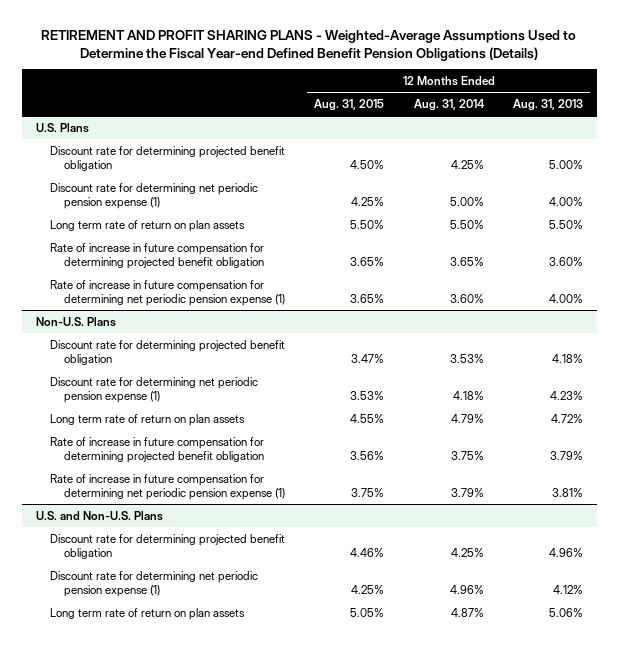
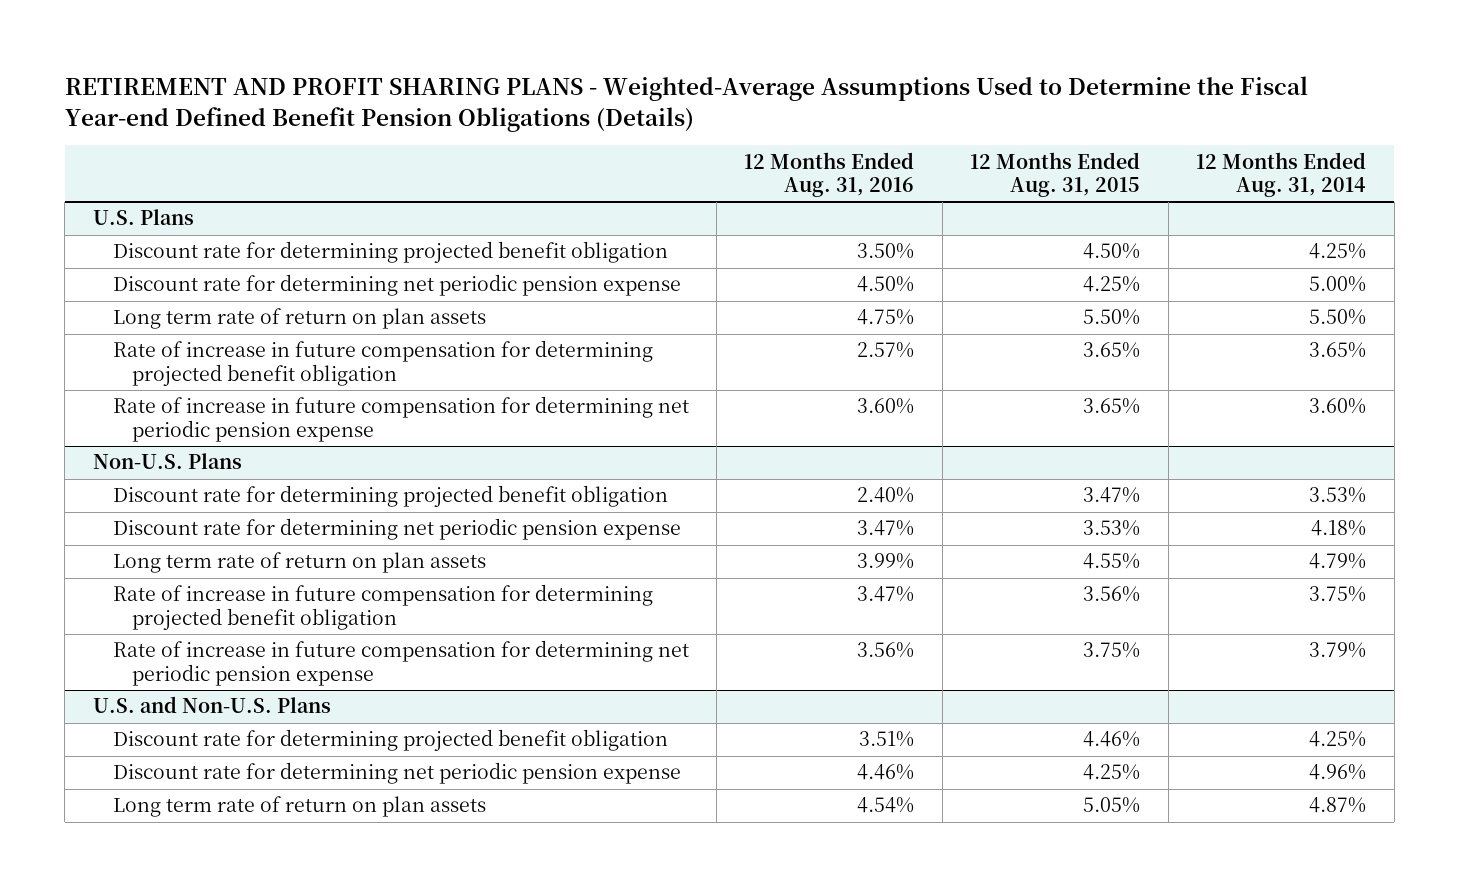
- | 12 Months Ended Aug. 31, 2015 | 12 Months Ended Aug. 31, 2014 | 12 Months Ended Aug. 31, 2013
+ | 12 Months Ended Aug. 31, 2016 | 12 Months Ended Aug. 31, 2015 | 12 Months Ended Aug. 31, 2014
@ U.S. Plans
- Discount rate for determining net periodic pension expense (1) | 4.25% | 5.00% | 4.00%
+ Discount rate for determining net periodic pension expense | 4.50% | 4.25% | 5.00%
- Rate of increase in future compensation for determining net periodic pension expense (1) | 3.65% | 3.60% | 4.00%
+ Rate of increase in future compensation for determining net periodic pension expense | 3.60% | 3.65% | 3.60%
@ Non-U.S. Plans
- Discount rate for determining net periodic pension expense (1) | 3.53% | 4.18% | 4.23%
+ Discount rate for determining net periodic pension expense | 3.47% | 3.53% | 4.18%
- Rate of increase in future compensation for determining net periodic pension expense (1) | 3.75% | 3.79% | 3.81%
+ Rate of increase in future compensation for determining net periodic pension expense | 3.56% | 3.75% | 3.79%
@ U.S. and Non-U.S. Plans
- Discount rate for determining net periodic pension expense (1) | 4.25% | 4.96% | 4.12%
+ Discount rate for determining net periodic pension expense | 4.46% | 4.25% | 4.96%

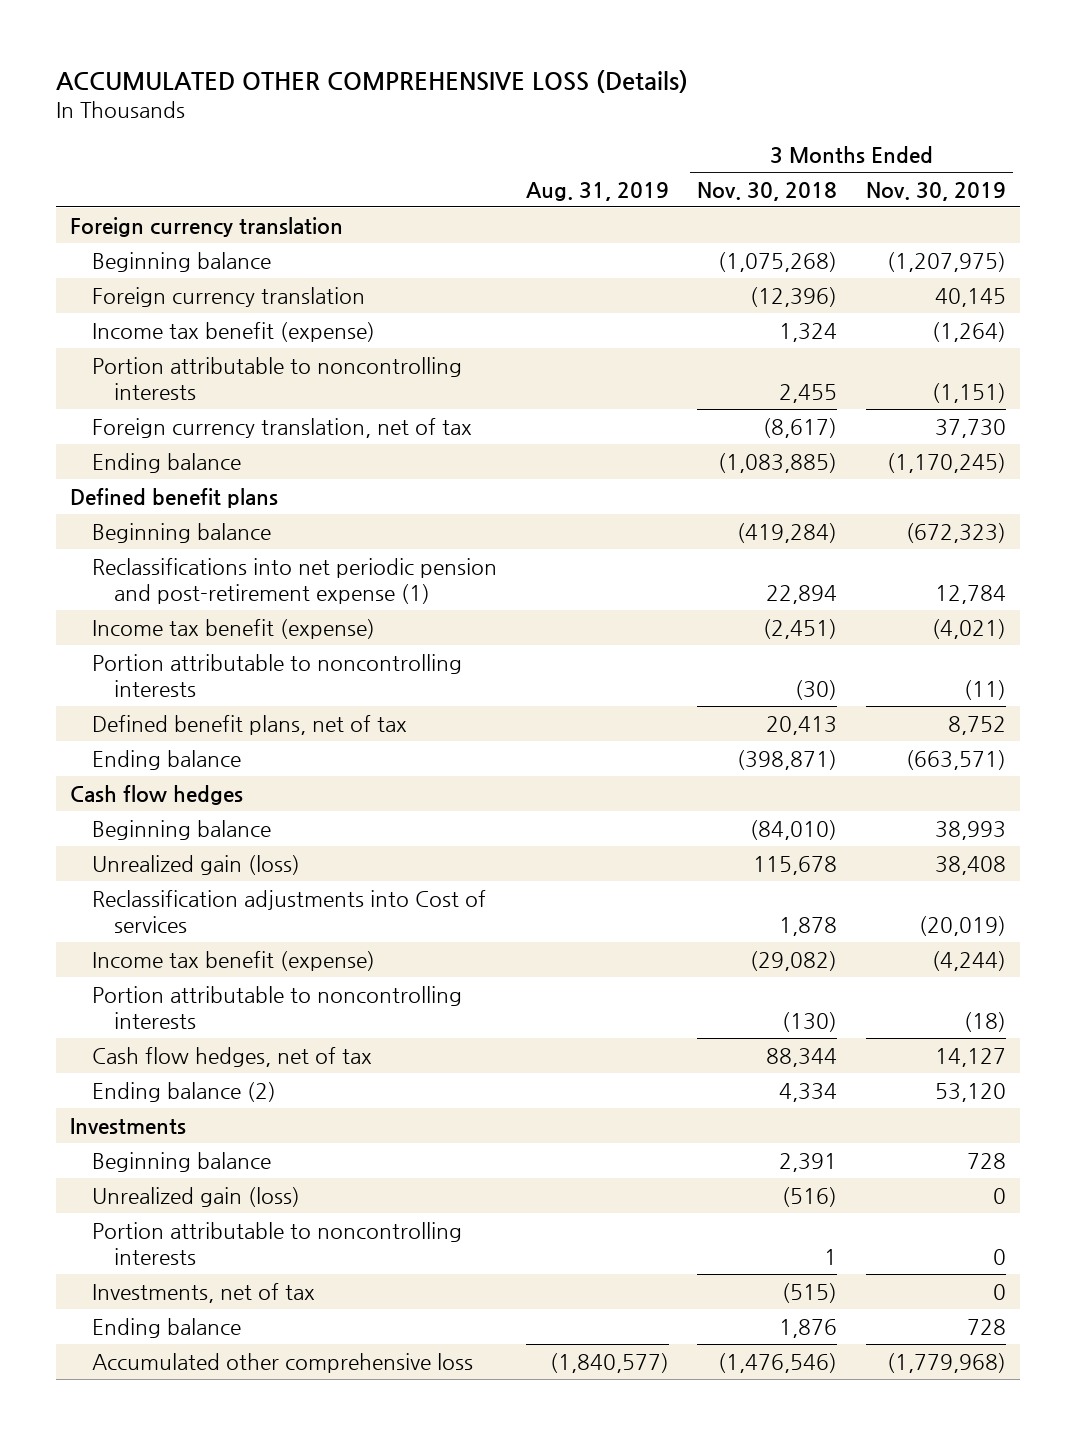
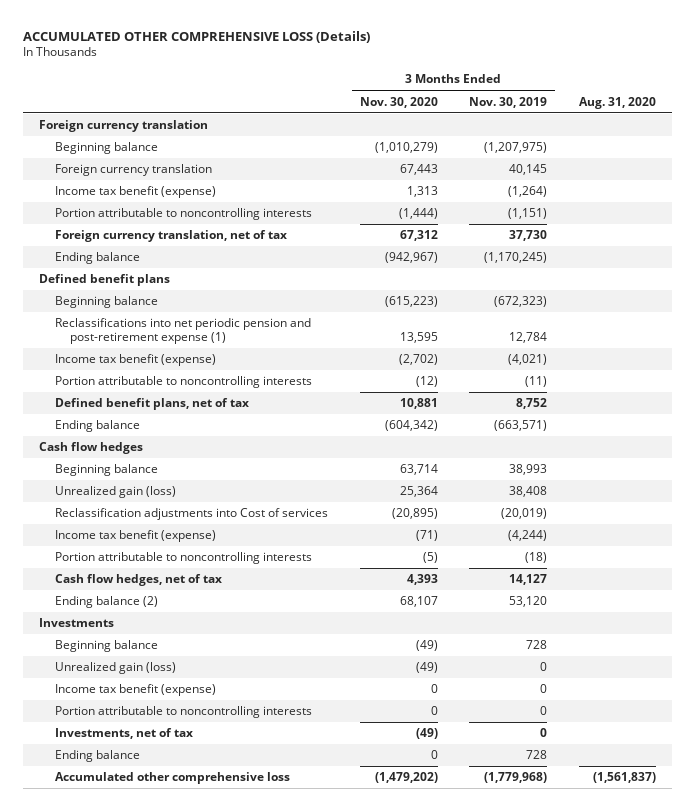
- | Aug. 31, 2019 | 3 Months Ended Nov. 30, 2018 | 3 Months Ended Nov. 30, 2019
+ | 3 Months Ended Nov. 30, 2020 | 3 Months Ended Nov. 30, 2019 | Aug. 31, 2020
+ Income tax benefit (expense) | 0 | 0 |

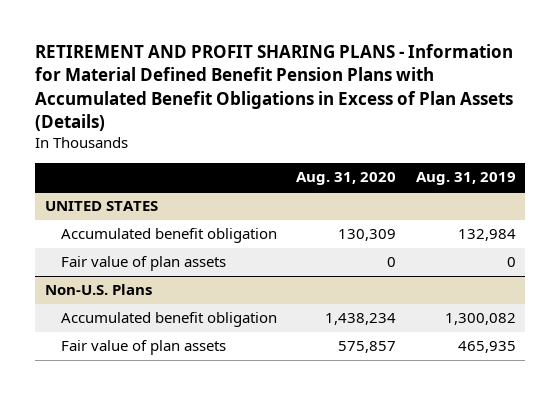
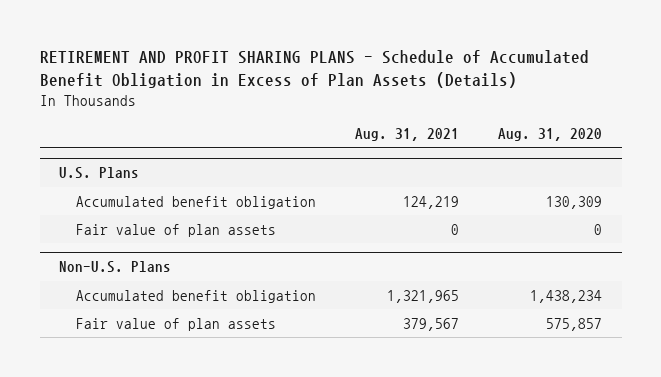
- RETIREMENT AND PROFIT SHARING PLANS - Information for Material Defined Benefit Pension Plans with Accumulated Benefit Obligations in Excess of Plan Assets (Details)
+ RETIREMENT AND PROFIT SHARING PLANS - Schedule of Accumulated Benefit Obligation in Excess of Plan Assets (Details)
- | Aug. 31, 2020 | Aug. 31, 2019
+ | Aug. 31, 2021 | Aug. 31, 2020
- UNITED STATES
+ U.S. Plans

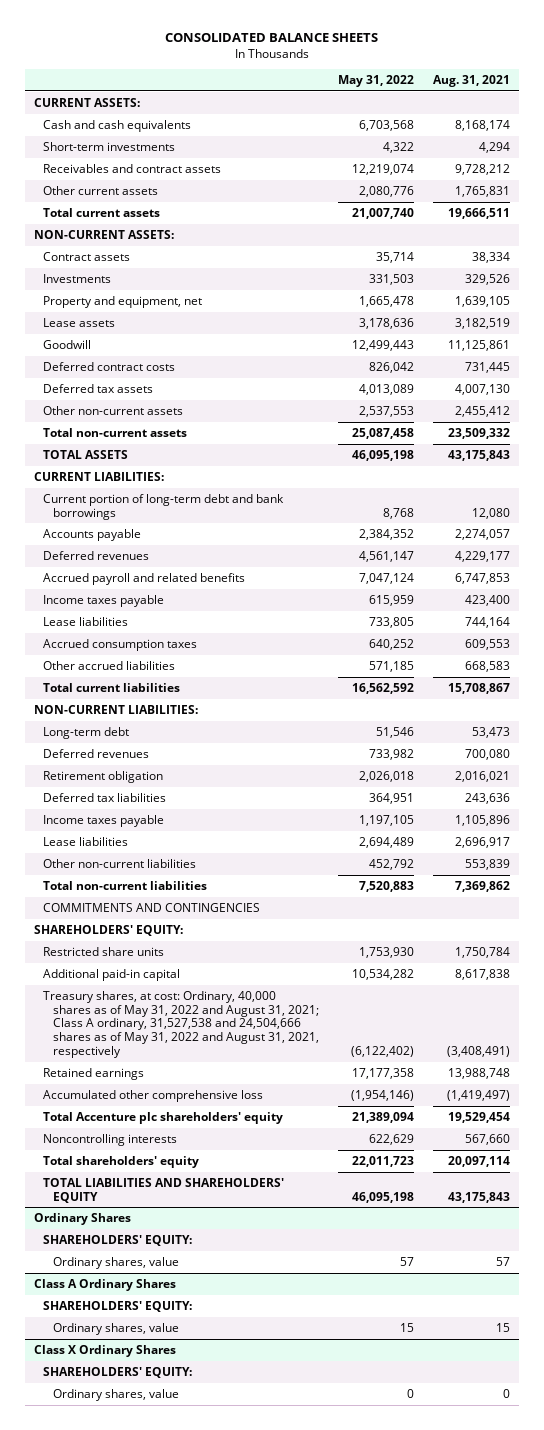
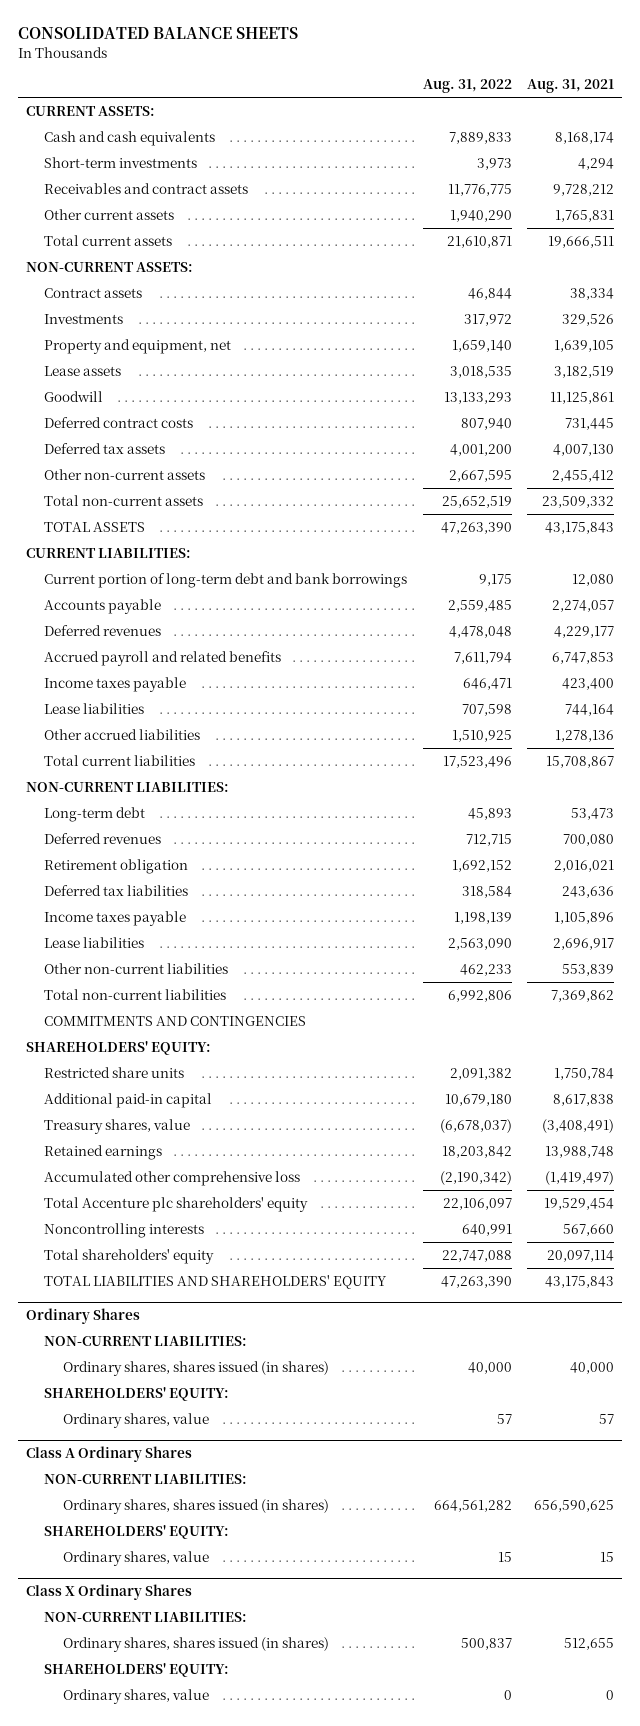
- | May 31, 2022 | Aug. 31, 2021
+ | Aug. 31, 2022 | Aug. 31, 2021
- Accrued consumption taxes | 640,252 | 609,553
- Other accrued liabilities | 571,185 | 668,583
+ Other accrued liabilities | 1,510,925 | 1,278,136
- Treasury shares, at cost: Ordinary, 40,000 shares as of May 31, 2022 and August 31, 2021; Class A ordinary, 31,527,538 and 24,504,666 shares as of May 31, 2022 and August 31, 2021, respectively | (6,122,402) | (3,408,491)
+ Treasury shares, value | (6,678,037) | (3,408,491)
@ Ordinary Shares
+ NON-CURRENT LIABILITIES:
+ Ordinary shares, shares issued (in shares) | 40,000 | 40,000
@ Class A Ordinary Shares
+ NON-CURRENT LIABILITIES:
+ Ordinary shares, shares issued (in shares) | 664,561,282 | 656,590,625
@ Class X Ordinary Shares
+ NON-CURRENT LIABILITIES:
+ Ordinary shares, shares issued (in shares) | 500,837 | 512,655

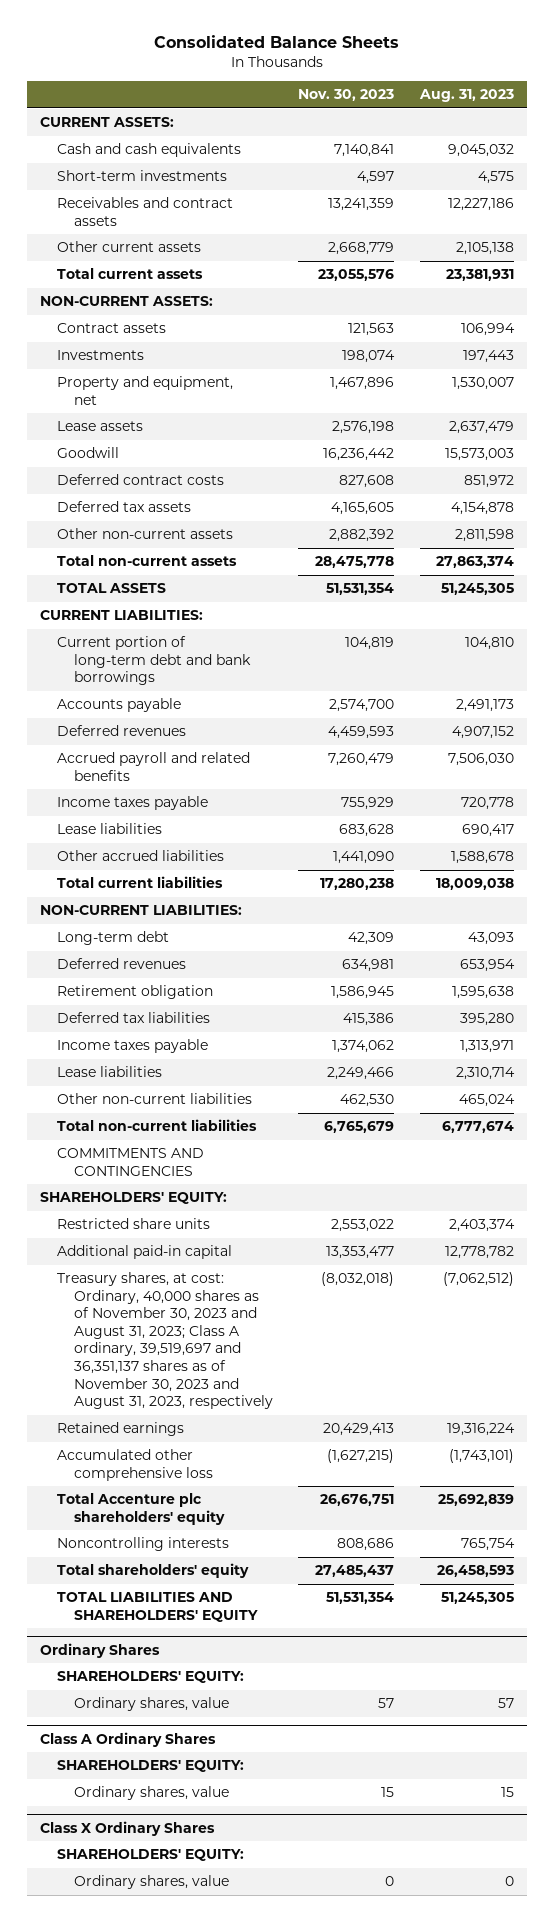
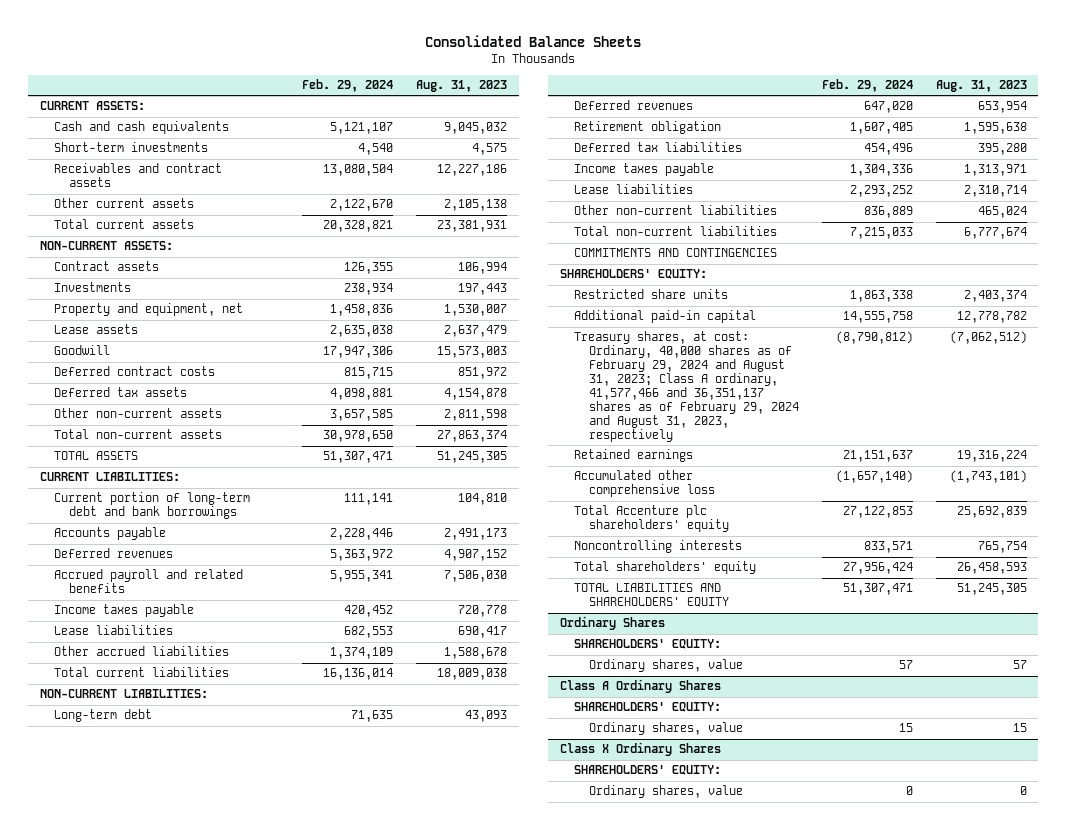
- | Nov. 30, 2023 | Aug. 31, 2023
+ | Feb. 29, 2024 | Aug. 31, 2023
- Treasury shares, at cost: Ordinary, 40,000 shares as of November 30, 2023 and August 31, 2023; Class A ordinary, 39,519,697 and 36,351,137 shares as of November 30, 2023 and August 31, 2023, respectively | (8,032,018) | (7,062,512)
+ Treasury shares, at cost: Ordinary, 40,000 shares as of February 29, 2024 and August 31, 2023; Class A ordinary, 41,577,466 and 36,351,137 shares as of February 29, 2024 and August 31, 2023, respectively | (8,790,812) | (7,062,512)

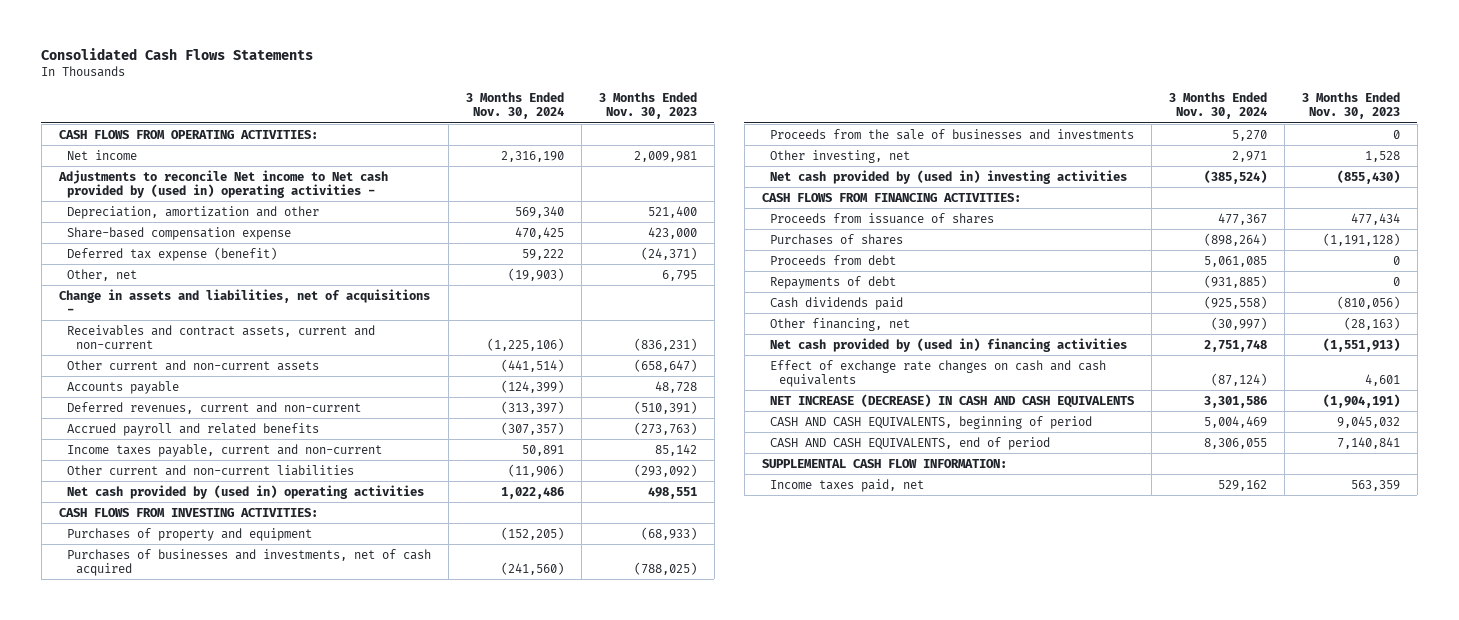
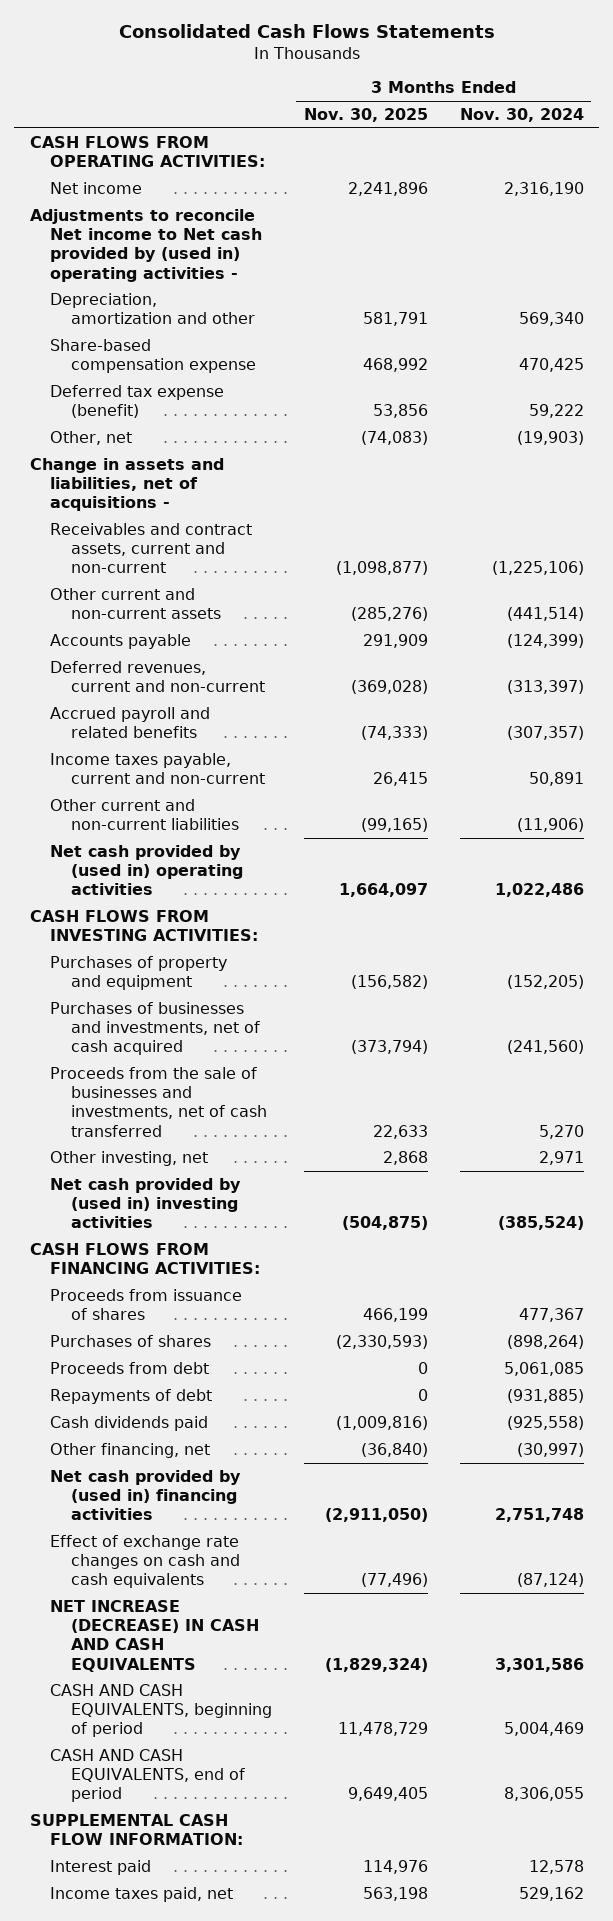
- | 3 Months Ended Nov. 30, 2024 | 3 Months Ended Nov. 30, 2023
+ | 3 Months Ended Nov. 30, 2025 | 3 Months Ended Nov. 30, 2024
- Proceeds from the sale of businesses and investments | 5,270 | 0
+ Proceeds from the sale of businesses and investments, net of cash transferred | 22,633 | 5,270
+ Interest paid | 114,976 | 12,578

